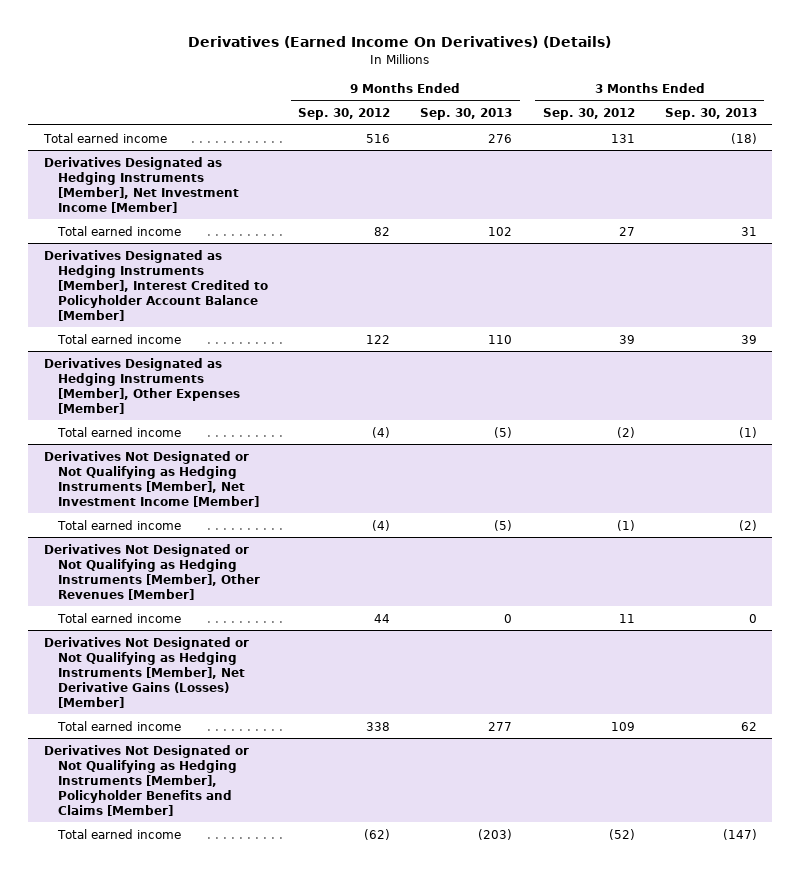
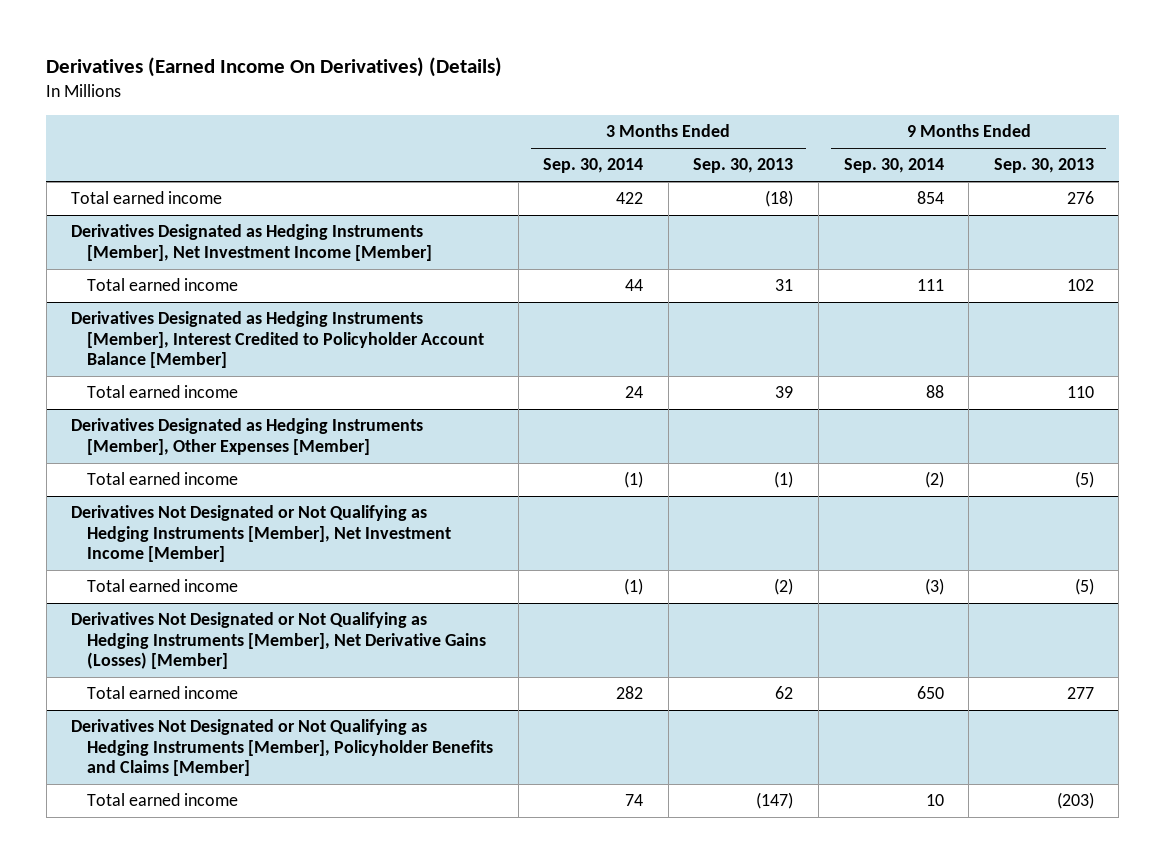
- | 9 Months Ended Sep. 30, 2012 | 9 Months Ended Sep. 30, 2013 | 3 Months Ended Sep. 30, 2012 | 3 Months Ended Sep. 30, 2013
+ | 3 Months Ended Sep. 30, 2014 | 3 Months Ended Sep. 30, 2013 | 9 Months Ended Sep. 30, 2014 | 9 Months Ended Sep. 30, 2013
- Derivatives Not Designated or Not Qualifying as Hedging Instruments [Member], Other Revenues [Member]
- Total earned income | 44 | 0 | 11 | 0

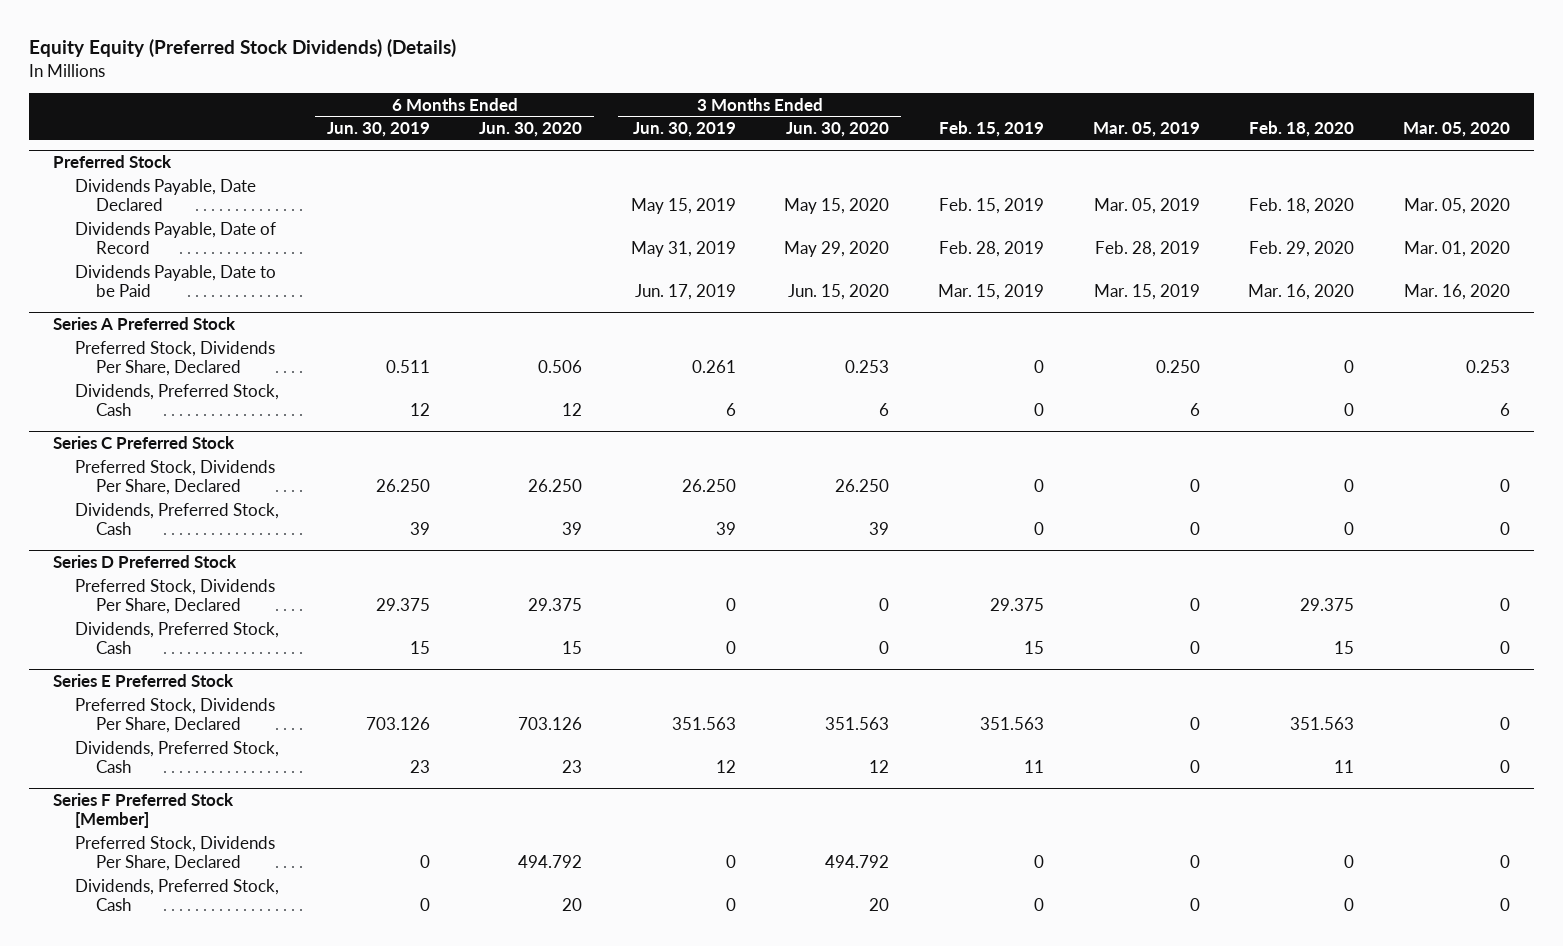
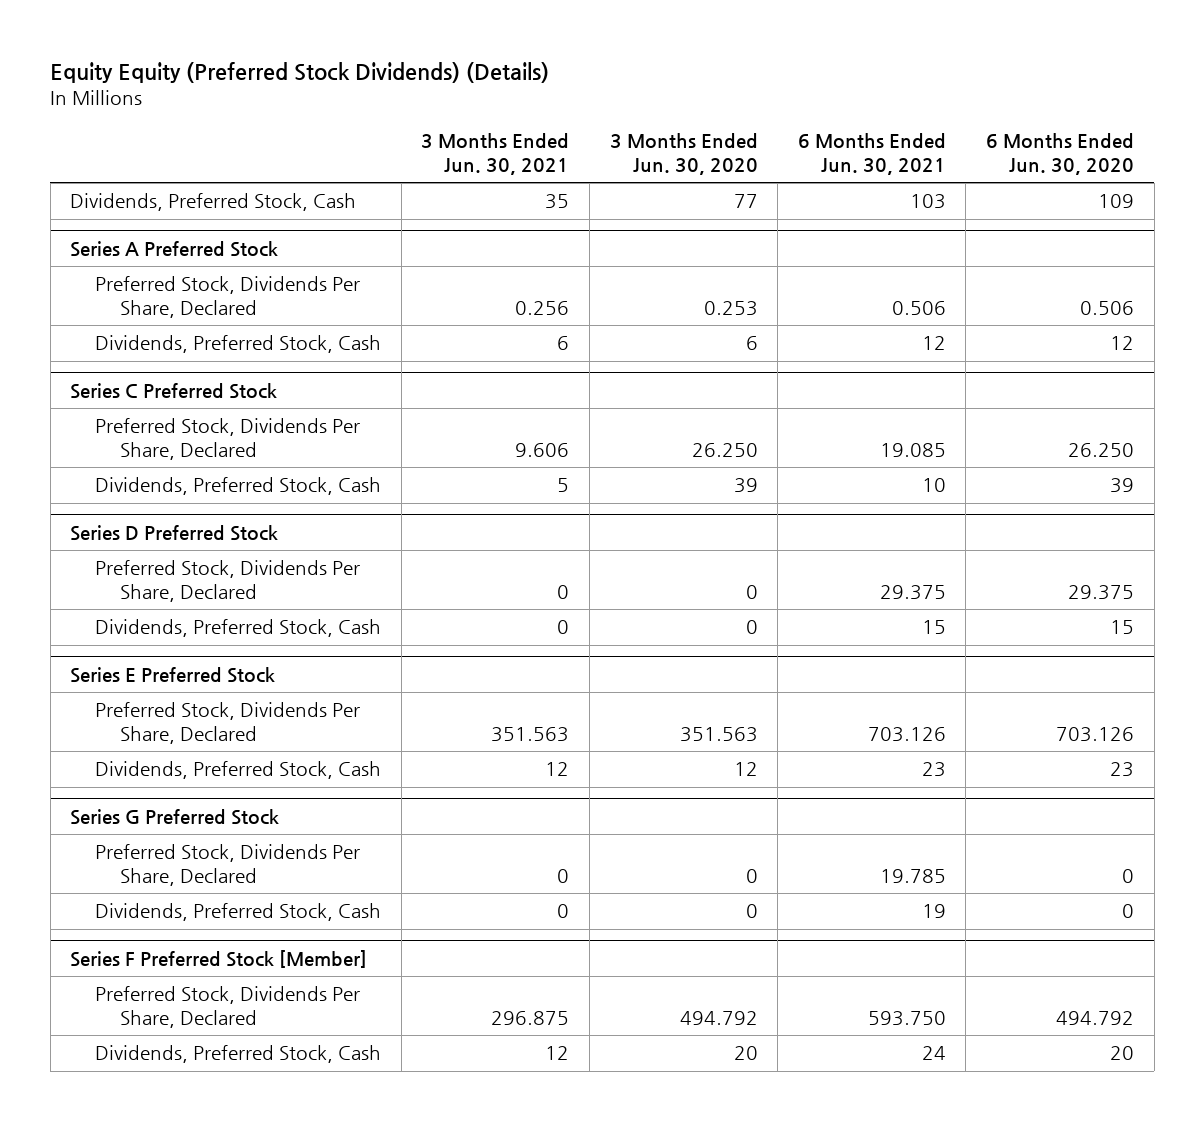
- | 6 Months Ended Jun. 30, 2019 | 6 Months Ended Jun. 30, 2020 | 3 Months Ended Jun. 30, 2019 | 3 Months Ended Jun. 30, 2020 | Feb. 15, 2019 | Mar. 05, 2019 | Feb. 18, 2020 | Mar. 05, 2020
+ | 3 Months Ended Jun. 30, 2021 | 3 Months Ended Jun. 30, 2020 | 6 Months Ended Jun. 30, 2021 | 6 Months Ended Jun. 30, 2020
- Preferred Stock
- Dividends Payable, Date Declared | | | May 15, 2019 | May 15, 2020 | Feb. 15, 2019 | Mar. 05, 2019 | Feb. 18, 2020 | Mar. 05, 2020
- Dividends Payable, Date of Record | | | May 31, 2019 | May 29, 2020 | Feb. 28, 2019 | Feb. 28, 2019 | Feb. 29, 2020 | Mar. 01, 2020
- Dividends Payable, Date to be Paid | | | Jun. 17, 2019 | Jun. 15, 2020 | Mar. 15, 2019 | Mar. 15, 2019 | Mar. 16, 2020 | Mar. 16, 2020
+ Dividends, Preferred Stock, Cash | 35 | 77 | 103 | 109
+ Series G Preferred Stock
+ Preferred Stock, Dividends Per Share, Declared | 0 | 0 | 19.785 | 0
+ Dividends, Preferred Stock, Cash | 0 | 0 | 19 | 0

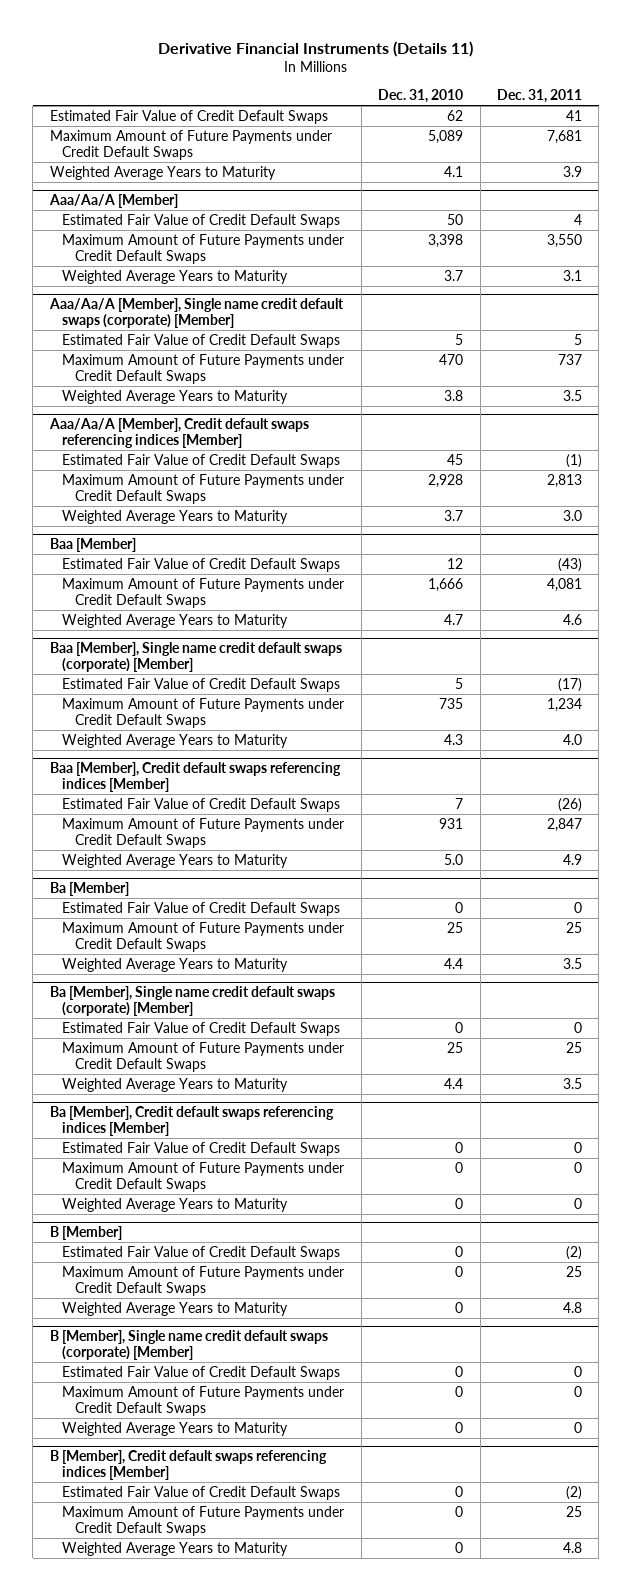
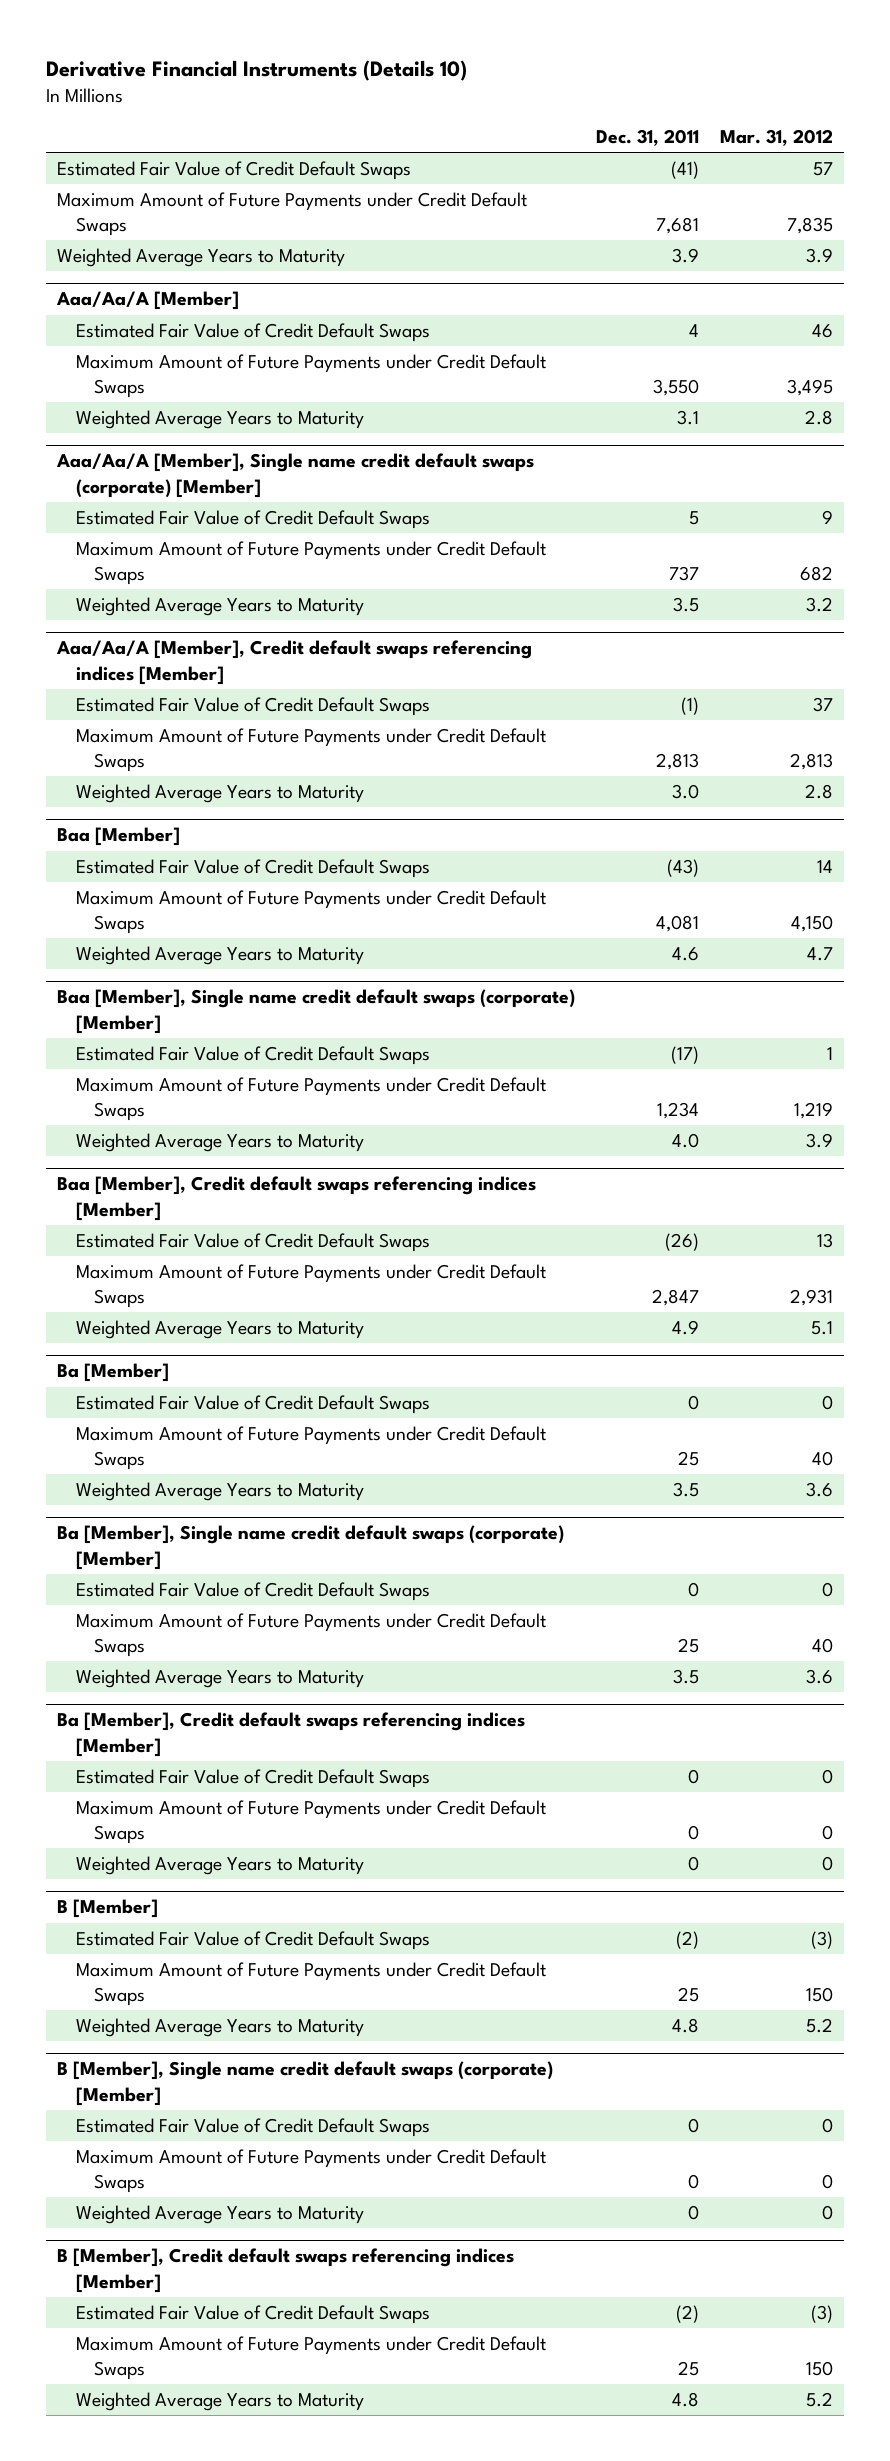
- Derivative Financial Instruments (Details 11)
+ Derivative Financial Instruments (Details 10)
- | Dec. 31, 2010 | Dec. 31, 2011
+ | Dec. 31, 2011 | Mar. 31, 2012
- Estimated Fair Value of Credit Default Swaps | 62 | 41
+ Estimated Fair Value of Credit Default Swaps | (41) | 57

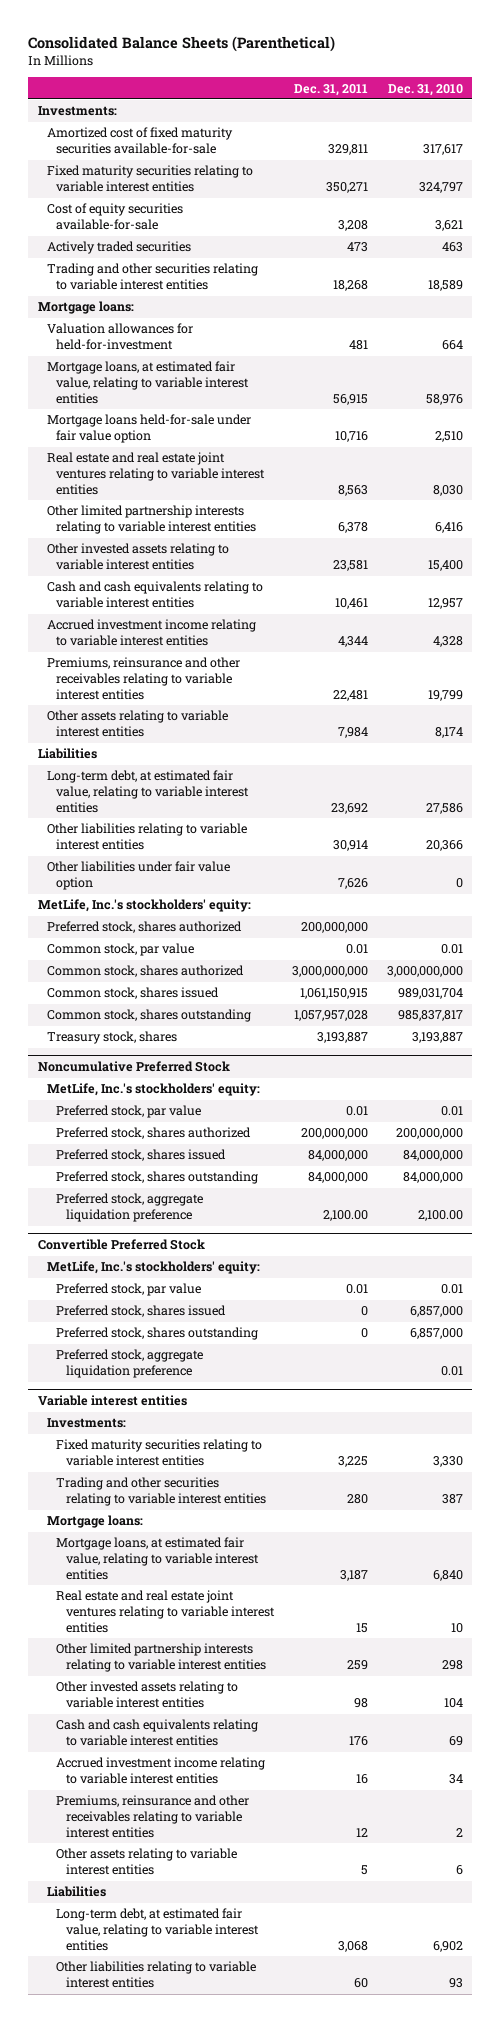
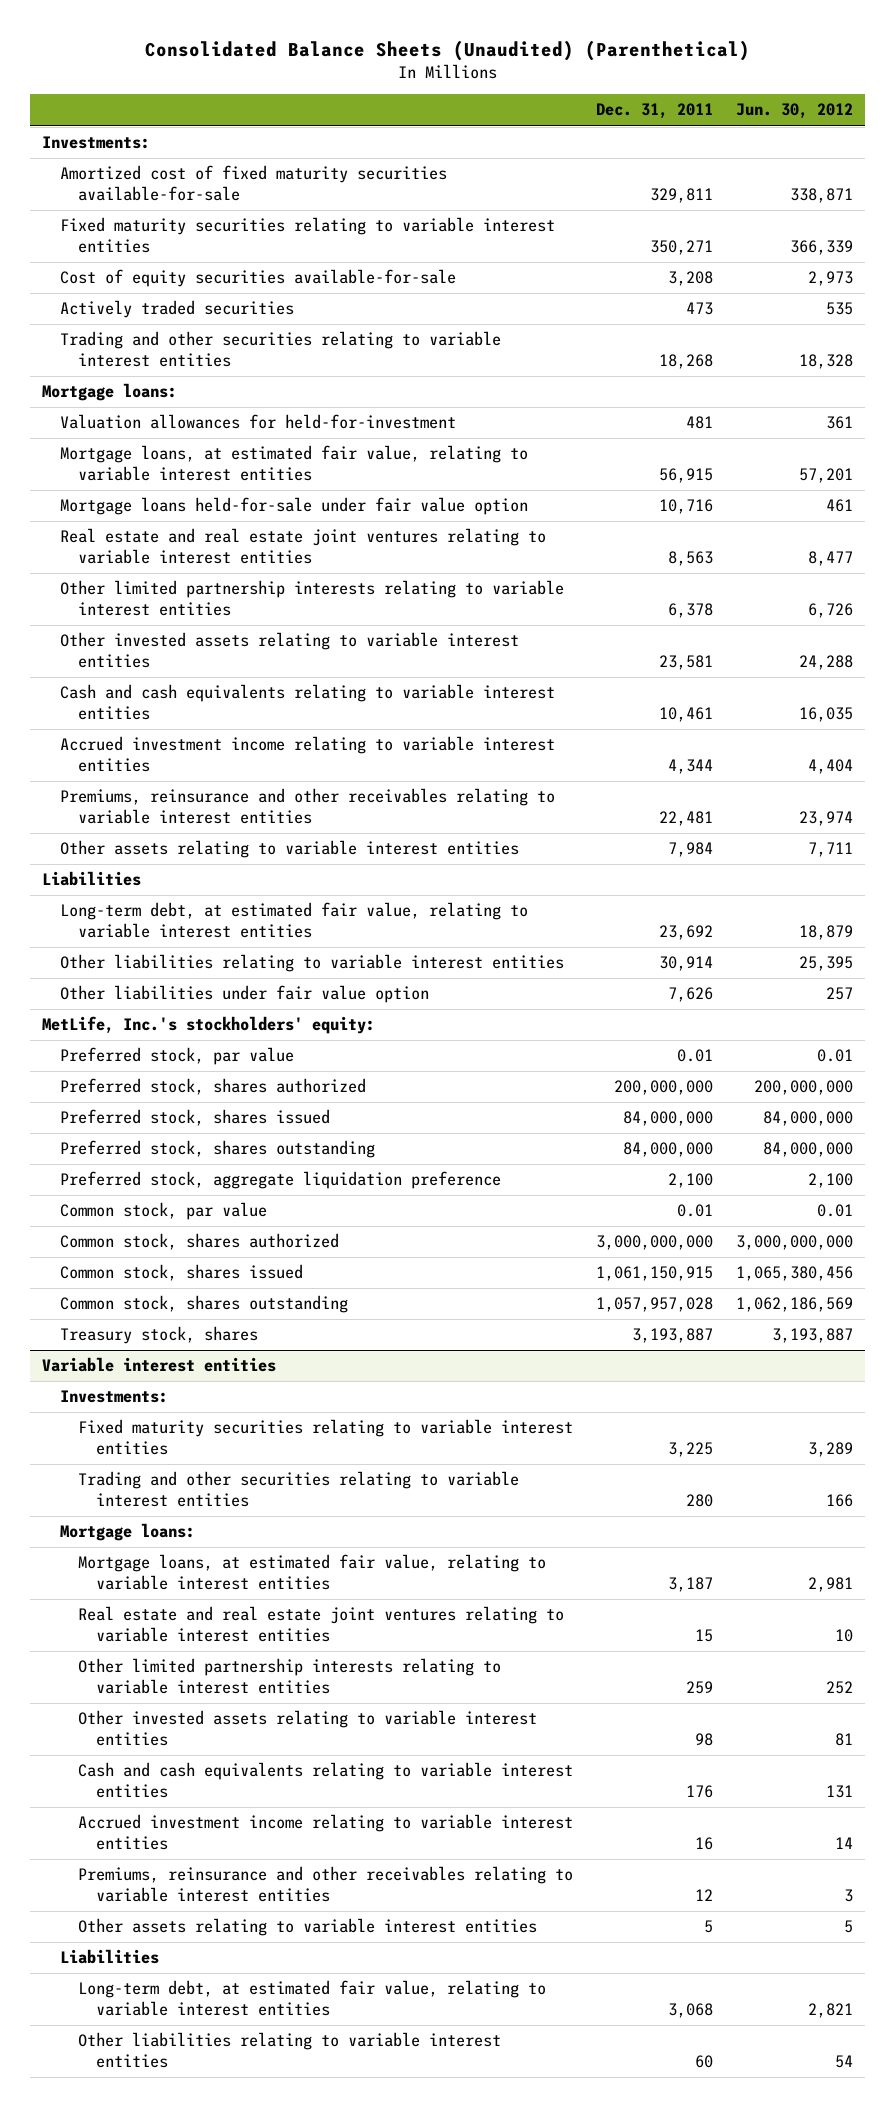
- Consolidated Balance Sheets (Parenthetical)
+ Consolidated Balance Sheets (Unaudited) (Parenthetical)
- | Dec. 31, 2011 | Dec. 31, 2010
+ | Dec. 31, 2011 | Jun. 30, 2012
+ Preferred stock, par value | 0.01 | 0.01
+ Preferred stock, shares issued | 84,000,000 | 84,000,000
+ Preferred stock, shares outstanding | 84,000,000 | 84,000,000
+ Preferred stock, aggregate liquidation preference | 2,100 | 2,100
- Noncumulative Preferred Stock
- MetLife, Inc.'s stockholders' equity:
- Preferred stock, par value | 0.01 | 0.01
- Preferred stock, shares authorized | 200,000,000 | 200,000,000
- Preferred stock, shares issued | 84,000,000 | 84,000,000
- Preferred stock, shares outstanding | 84,000,000 | 84,000,000
- Preferred stock, aggregate liquidation preference | 2,100.00 | 2,100.00
- Convertible Preferred Stock
- MetLife, Inc.'s stockholders' equity:
- Preferred stock, par value | 0.01 | 0.01
- Preferred stock, shares issued | 0 | 6,857,000
- Preferred stock, shares outstanding | 0 | 6,857,000
- Preferred stock, aggregate liquidation preference | | 0.01

